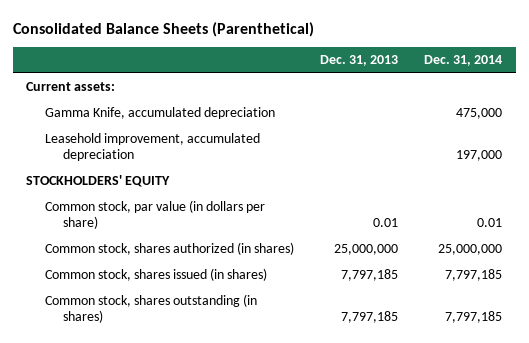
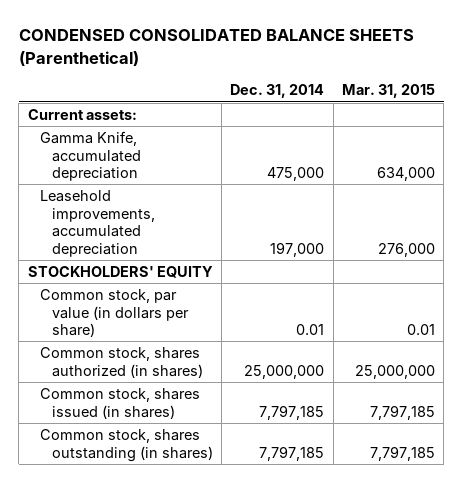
- Consolidated Balance Sheets (Parenthetical)
+ CONDENSED CONSOLIDATED BALANCE SHEETS (Parenthetical)
- | Dec. 31, 2013 | Dec. 31, 2014
+ | Dec. 31, 2014 | Mar. 31, 2015
- Leasehold improvement, accumulated depreciation | | 197,000
+ Leasehold improvements, accumulated depreciation | 197,000 | 276,000

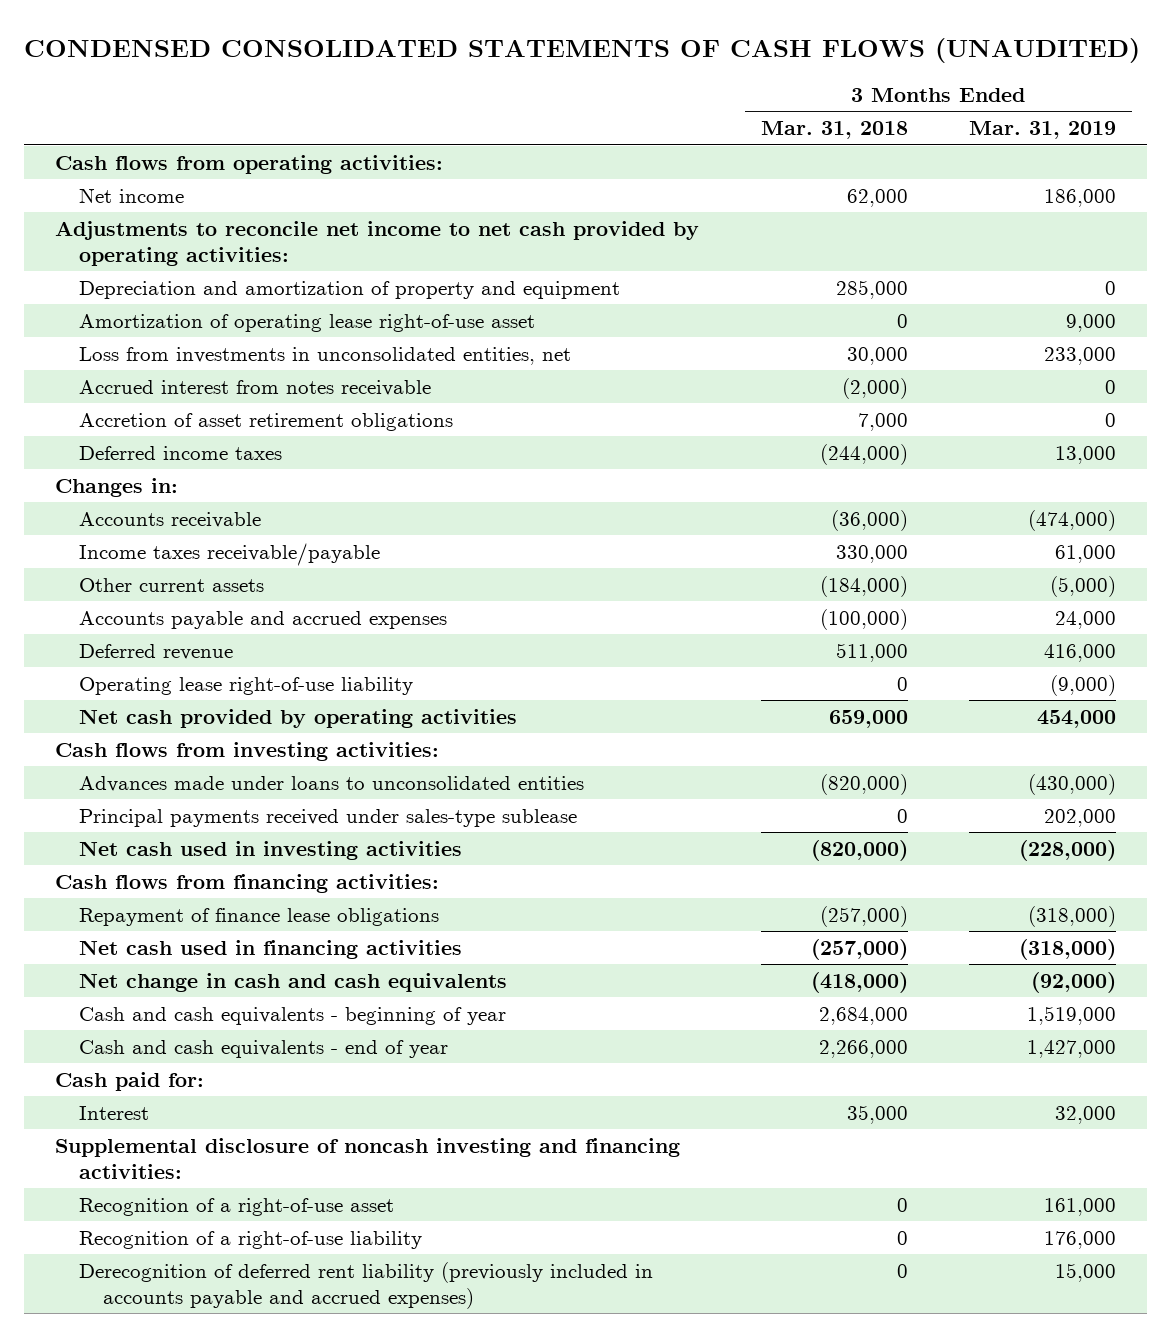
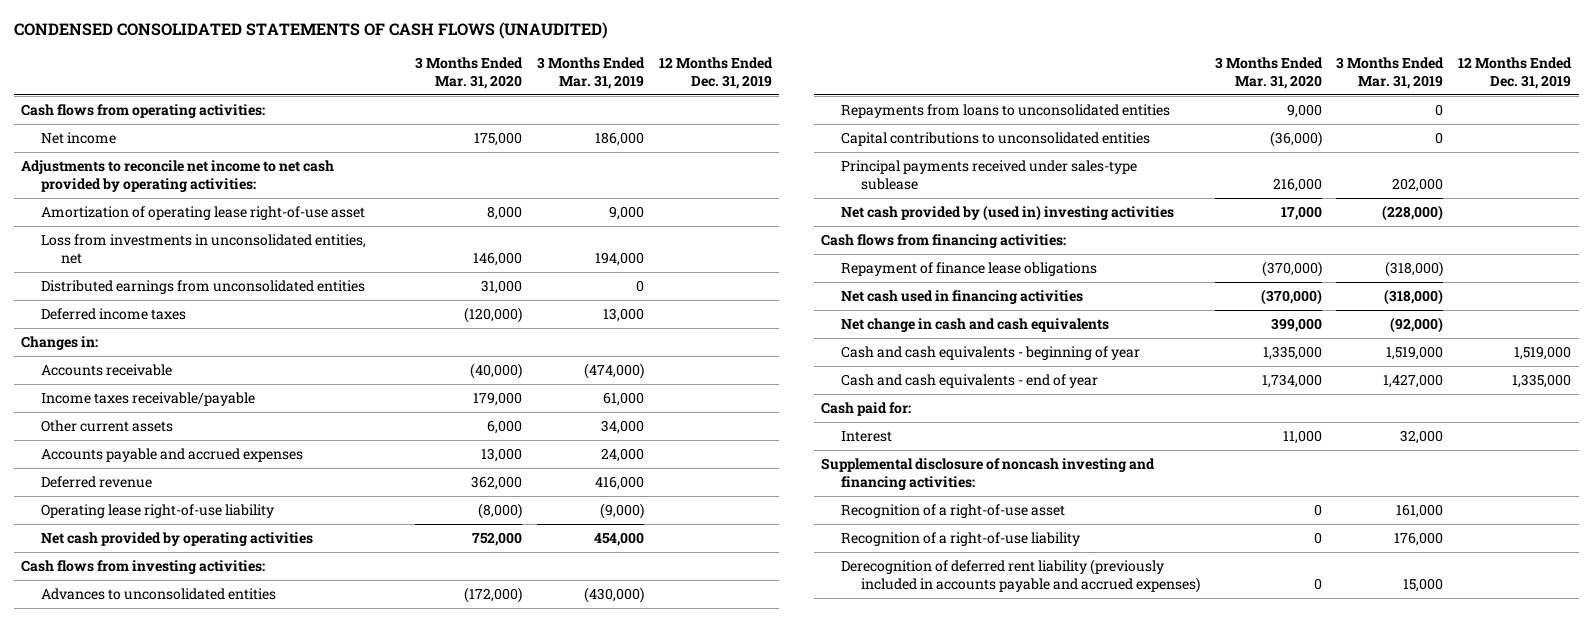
- | 3 Months Ended Mar. 31, 2018 | 3 Months Ended Mar. 31, 2019
+ | 3 Months Ended Mar. 31, 2020 | 3 Months Ended Mar. 31, 2019 | 12 Months Ended Dec. 31, 2019
- Depreciation and amortization of property and equipment | 285,000 | 0
- Loss from investments in unconsolidated entities, net | 30,000 | 233,000
- Accrued interest from notes receivable | (2,000) | 0
- Accretion of asset retirement obligations | 7,000 | 0
+ Loss from investments in unconsolidated entities, net | 146,000 | 194,000 |
+ Distributed earnings from unconsolidated entities | 31,000 | 0 |
- Other current assets | (184,000) | (5,000)
+ Other current assets | 6,000 | 34,000 |
- Advances made under loans to unconsolidated entities | (820,000) | (430,000)
+ Advances to unconsolidated entities | (172,000) | (430,000) |
+ Repayments from loans to unconsolidated entities | 9,000 | 0 |
+ Capital contributions to unconsolidated entities | (36,000) | 0 |
- Net cash used in investing activities | (820,000) | (228,000)
+ Net cash provided by (used in) investing activities | 17,000 | (228,000) |

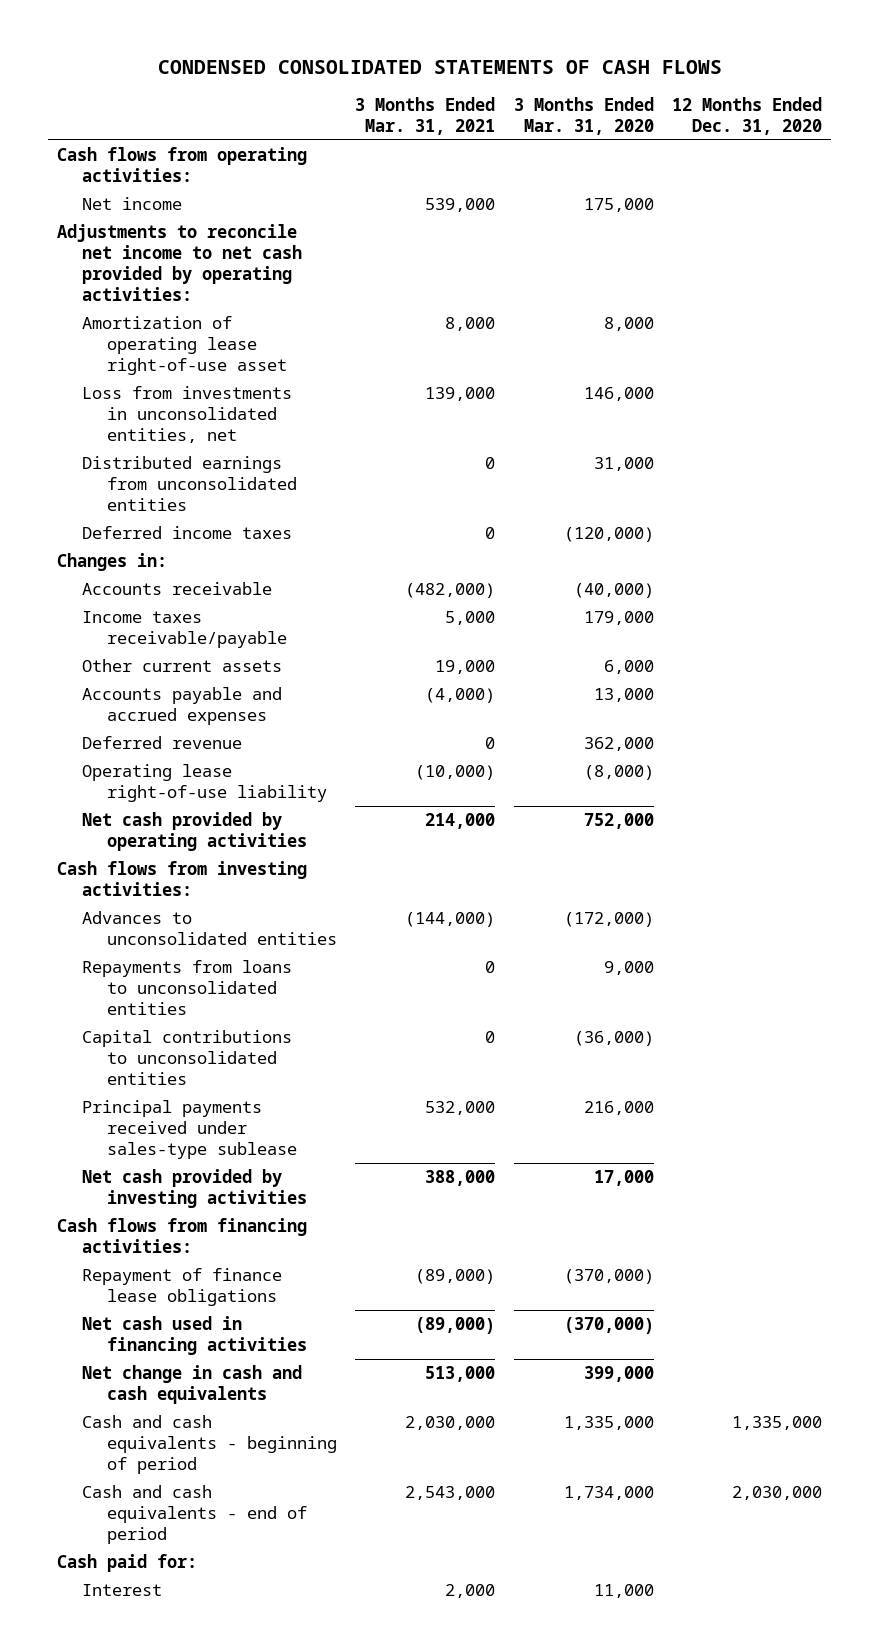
- CONDENSED CONSOLIDATED STATEMENTS OF CASH FLOWS (UNAUDITED)
+ CONDENSED CONSOLIDATED STATEMENTS OF CASH FLOWS
- | 3 Months Ended Mar. 31, 2020 | 3 Months Ended Mar. 31, 2019 | 12 Months Ended Dec. 31, 2019
+ | 3 Months Ended Mar. 31, 2021 | 3 Months Ended Mar. 31, 2020 | 12 Months Ended Dec. 31, 2020
- Net cash provided by (used in) investing activities | 17,000 | (228,000) |
+ Net cash provided by investing activities | 388,000 | 17,000 |
- Cash and cash equivalents - beginning of year | 1,335,000 | 1,519,000 | 1,519,000
- Cash and cash equivalents - end of year | 1,734,000 | 1,427,000 | 1,335,000
+ Cash and cash equivalents - beginning of period | 2,030,000 | 1,335,000 | 1,335,000
+ Cash and cash equivalents - end of period | 2,543,000 | 1,734,000 | 2,030,000
- Supplemental disclosure of noncash investing and financing activities:
- Recognition of a right-of-use asset | 0 | 161,000 |
- Recognition of a right-of-use liability | 0 | 176,000 |
- Derecognition of deferred rent liability (previously included in accounts payable and accrued expenses) | 0 | 15,000 |

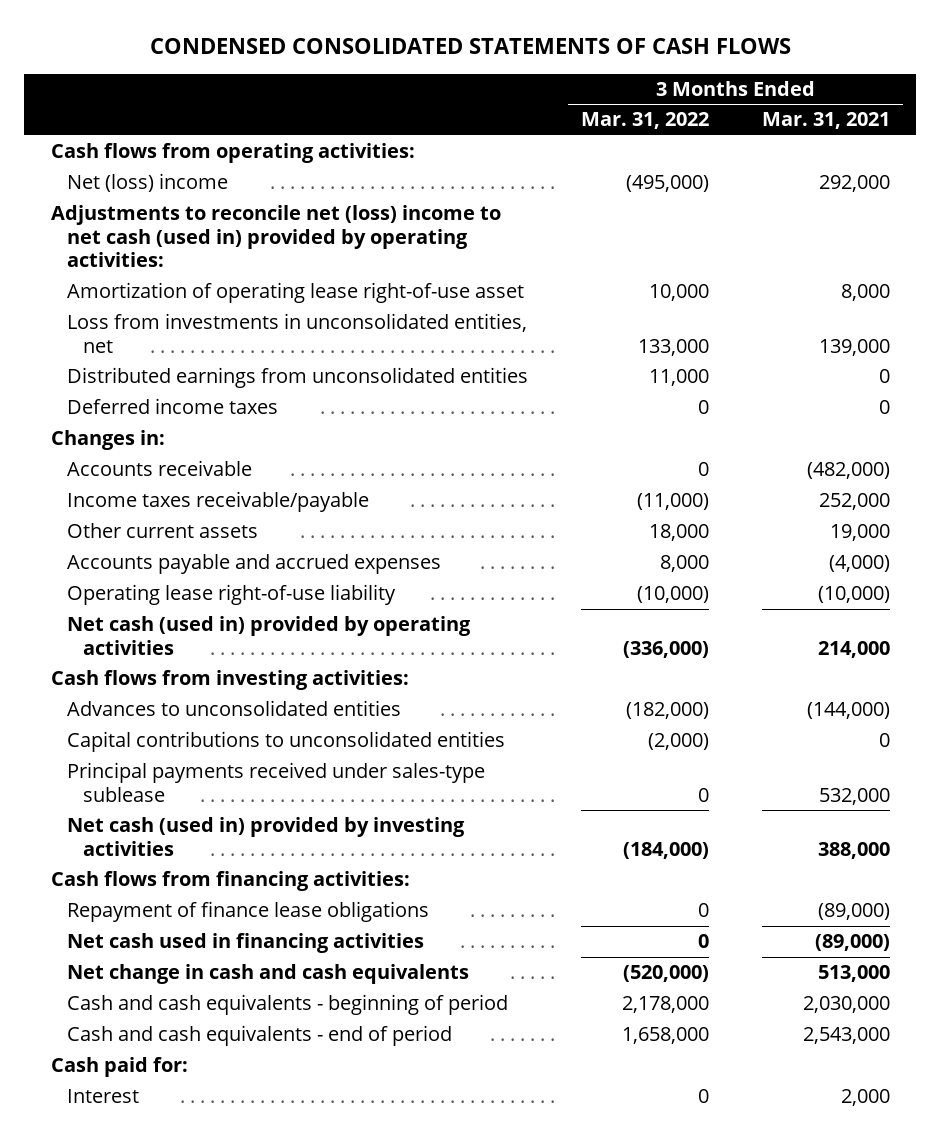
- | 3 Months Ended Mar. 31, 2021 | 3 Months Ended Mar. 31, 2020 | 12 Months Ended Dec. 31, 2020
+ | 3 Months Ended Mar. 31, 2022 | 3 Months Ended Mar. 31, 2021
- Net income | 539,000 | 175,000 |
- Adjustments to reconcile net income to net cash provided by operating activities:
+ Net (loss) income | (495,000) | 292,000
+ Adjustments to reconcile net (loss) income to net cash (used in) provided by operating activities:
- Income taxes receivable/payable | 5,000 | 179,000 |
+ Income taxes receivable/payable | (11,000) | 252,000
- Deferred revenue | 0 | 362,000 |
- Net cash provided by operating activities | 214,000 | 752,000 |
+ Net cash (used in) provided by operating activities | (336,000) | 214,000
- Repayments from loans to unconsolidated entities | 0 | 9,000 |
- Net cash provided by investing activities | 388,000 | 17,000 |
+ Net cash (used in) provided by investing activities | (184,000) | 388,000

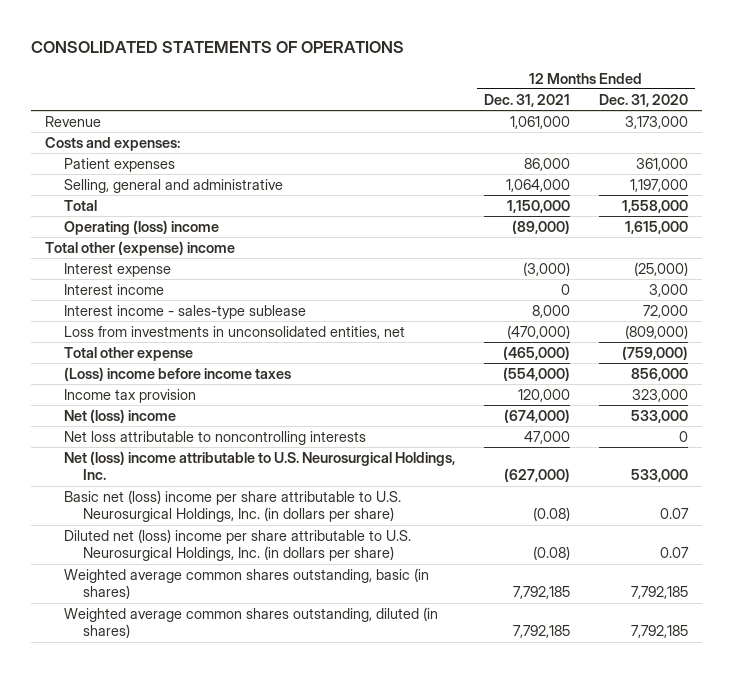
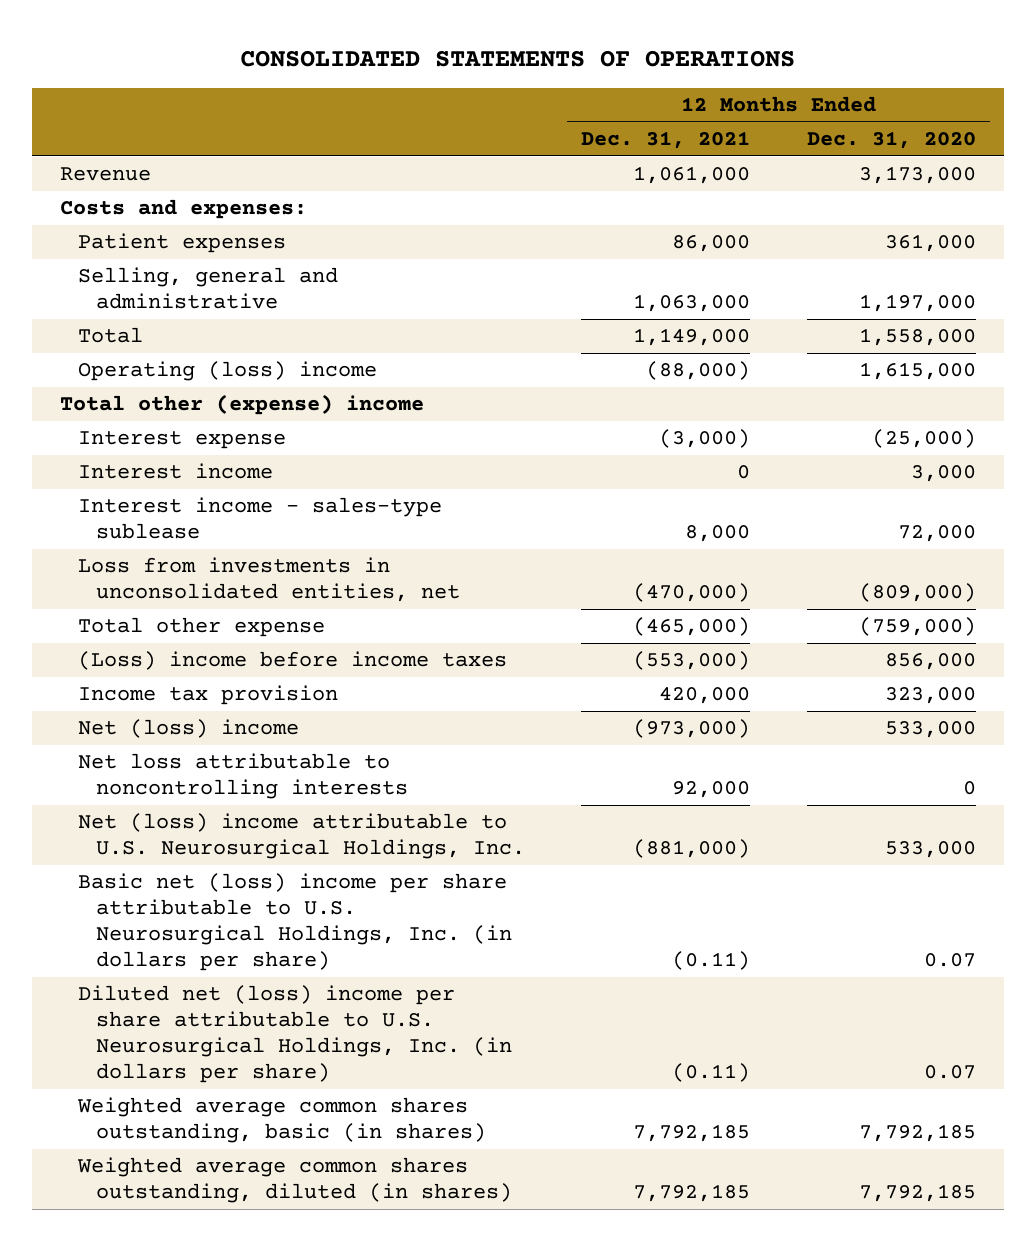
- Selling, general and administrative | 1,064,000 | 1,197,000
- Total | 1,150,000 | 1,558,000
- Operating (loss) income | (89,000) | 1,615,000
+ Selling, general and administrative | 1,063,000 | 1,197,000
+ Total | 1,149,000 | 1,558,000
+ Operating (loss) income | (88,000) | 1,615,000
- (Loss) income before income taxes | (554,000) | 856,000
- Income tax provision | 120,000 | 323,000
- Net (loss) income | (674,000) | 533,000
- Net loss attributable to noncontrolling interests | 47,000 | 0
- Net (loss) income attributable to U.S. Neurosurgical Holdings, Inc. | (627,000) | 533,000
- Basic net (loss) income per share attributable to U.S. Neurosurgical Holdings, Inc. (in dollars per share) | (0.08) | 0.07
- Diluted net (loss) income per share attributable to U.S. Neurosurgical Holdings, Inc. (in dollars per share) | (0.08) | 0.07
+ (Loss) income before income taxes | (553,000) | 856,000
+ Income tax provision | 420,000 | 323,000
+ Net (loss) income | (973,000) | 533,000
+ Net loss attributable to noncontrolling interests | 92,000 | 0
+ Net (loss) income attributable to U.S. Neurosurgical Holdings, Inc. | (881,000) | 533,000
+ Basic net (loss) income per share attributable to U.S. Neurosurgical Holdings, Inc. (in dollars per share) | (0.11) | 0.07
+ Diluted net (loss) income per share attributable to U.S. Neurosurgical Holdings, Inc. (in dollars per share) | (0.11) | 0.07

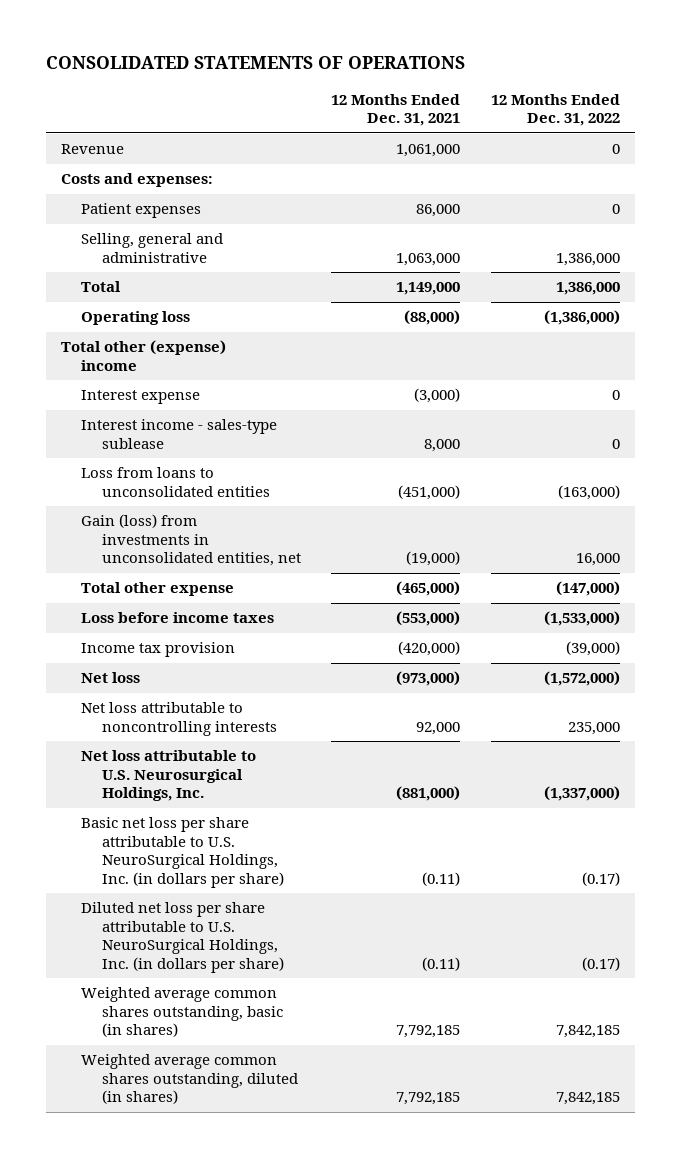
- | 12 Months Ended Dec. 31, 2021 | 12 Months Ended Dec. 31, 2020
+ | 12 Months Ended Dec. 31, 2021 | 12 Months Ended Dec. 31, 2022
- Operating (loss) income | (88,000) | 1,615,000
+ Operating loss | (88,000) | (1,386,000)
- Interest income | 0 | 3,000
- Loss from investments in unconsolidated entities, net | (470,000) | (809,000)
+ Loss from loans to unconsolidated entities | (451,000) | (163,000)
+ Gain (loss) from investments in unconsolidated entities, net | (19,000) | 16,000
- (Loss) income before income taxes | (553,000) | 856,000
- Income tax provision | 420,000 | 323,000
- Net (loss) income | (973,000) | 533,000
+ Loss before income taxes | (553,000) | (1,533,000)
+ Income tax provision | (420,000) | (39,000)
+ Net loss | (973,000) | (1,572,000)
- Net (loss) income attributable to U.S. Neurosurgical Holdings, Inc. | (881,000) | 533,000
- Basic net (loss) income per share attributable to U.S. Neurosurgical Holdings, Inc. (in dollars per share) | (0.11) | 0.07
- Diluted net (loss) income per share attributable to U.S. Neurosurgical Holdings, Inc. (in dollars per share) | (0.11) | 0.07
+ Net loss attributable to U.S. Neurosurgical Holdings, Inc. | (881,000) | (1,337,000)
+ Basic net loss per share attributable to U.S. NeuroSurgical Holdings, Inc. (in dollars per share) | (0.11) | (0.17)
+ Diluted net loss per share attributable to U.S. NeuroSurgical Holdings, Inc. (in dollars per share) | (0.11) | (0.17)

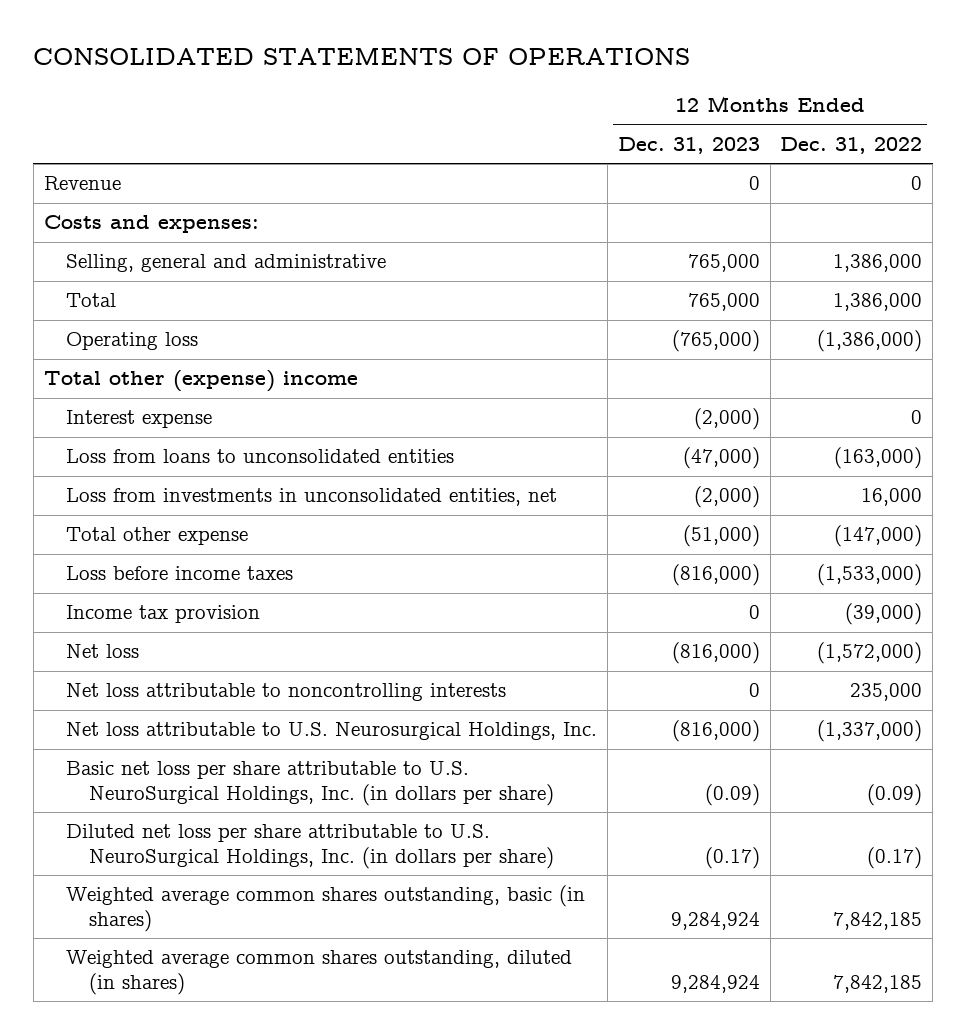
- | 12 Months Ended Dec. 31, 2021 | 12 Months Ended Dec. 31, 2022
+ | 12 Months Ended Dec. 31, 2023 | 12 Months Ended Dec. 31, 2022
- Patient expenses | 86,000 | 0
- Interest income - sales-type sublease | 8,000 | 0
- Gain (loss) from investments in unconsolidated entities, net | (19,000) | 16,000
+ Loss from investments in unconsolidated entities, net | (2,000) | 16,000
- Basic net loss per share attributable to U.S. NeuroSurgical Holdings, Inc. (in dollars per share) | (0.11) | (0.17)
+ Basic net loss per share attributable to U.S. NeuroSurgical Holdings, Inc. (in dollars per share) | (0.09) | (0.09)

